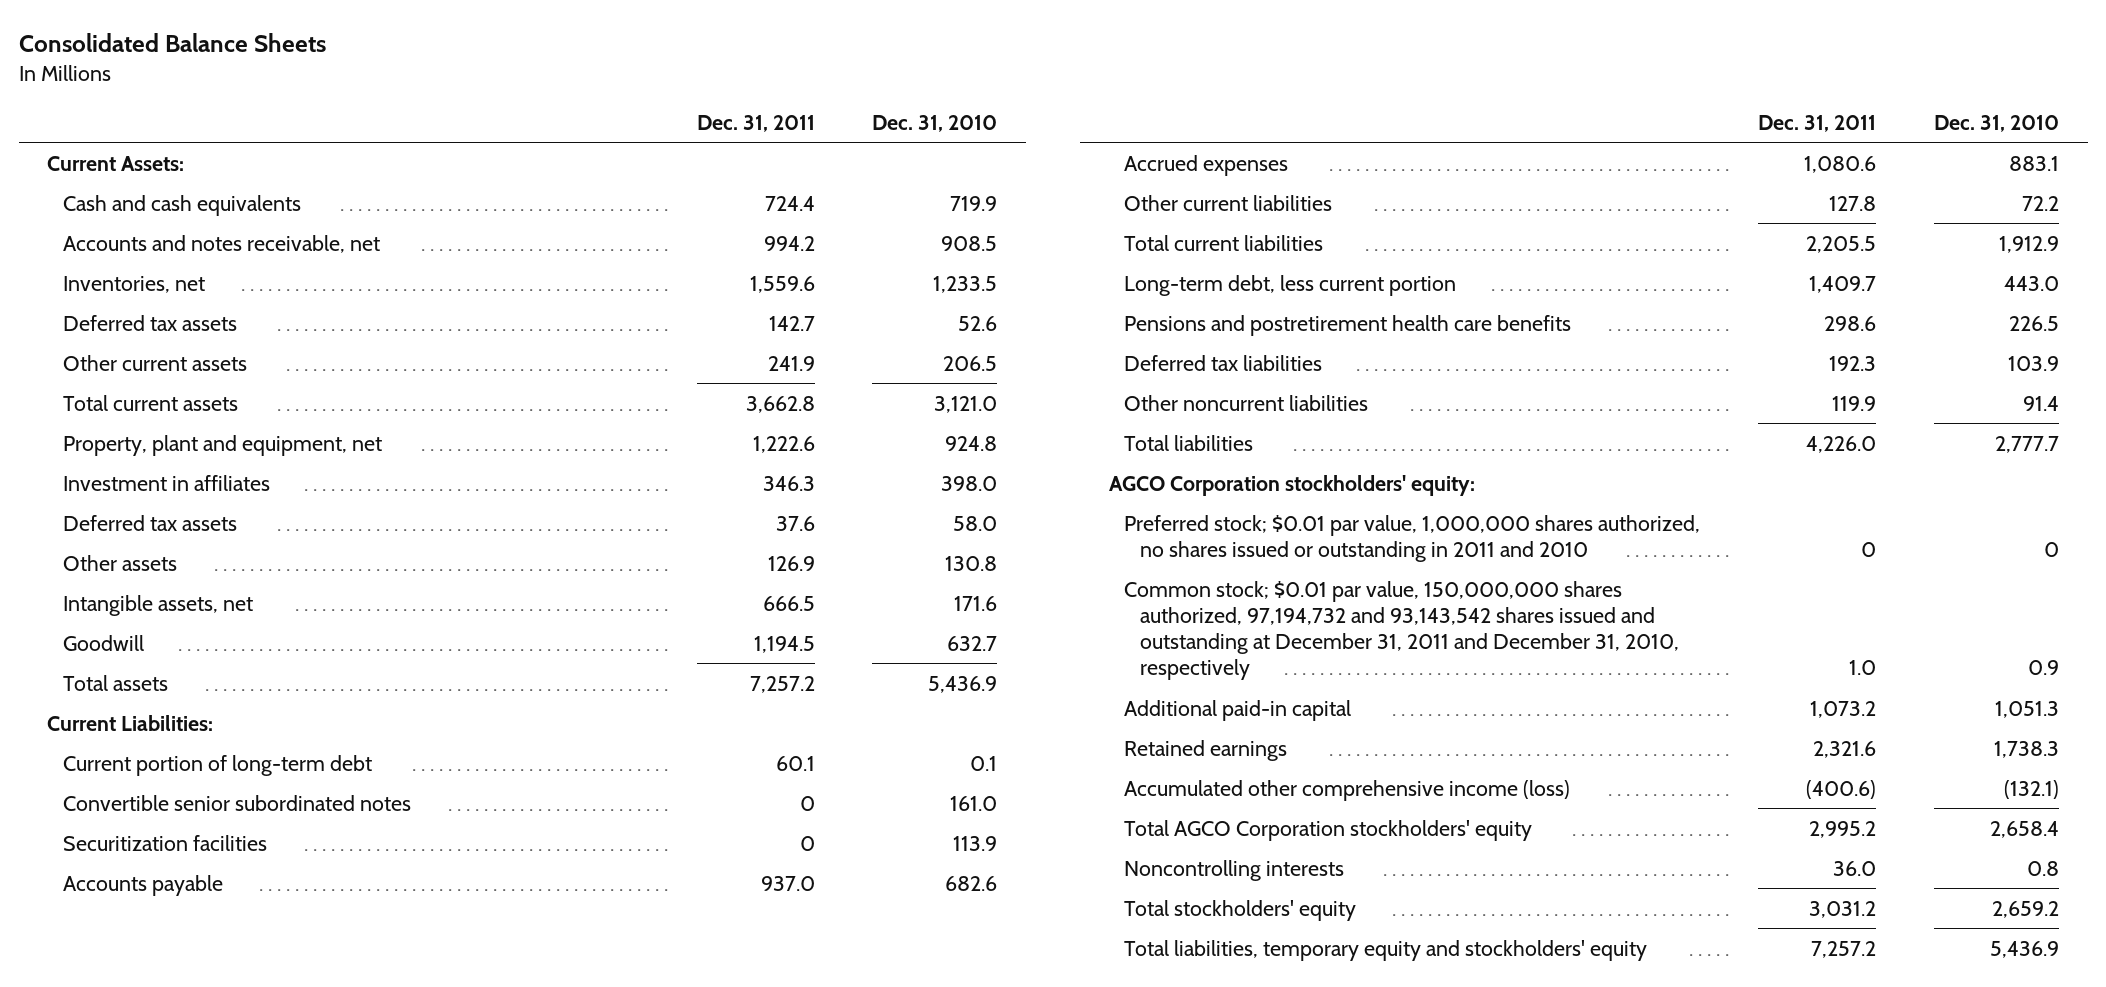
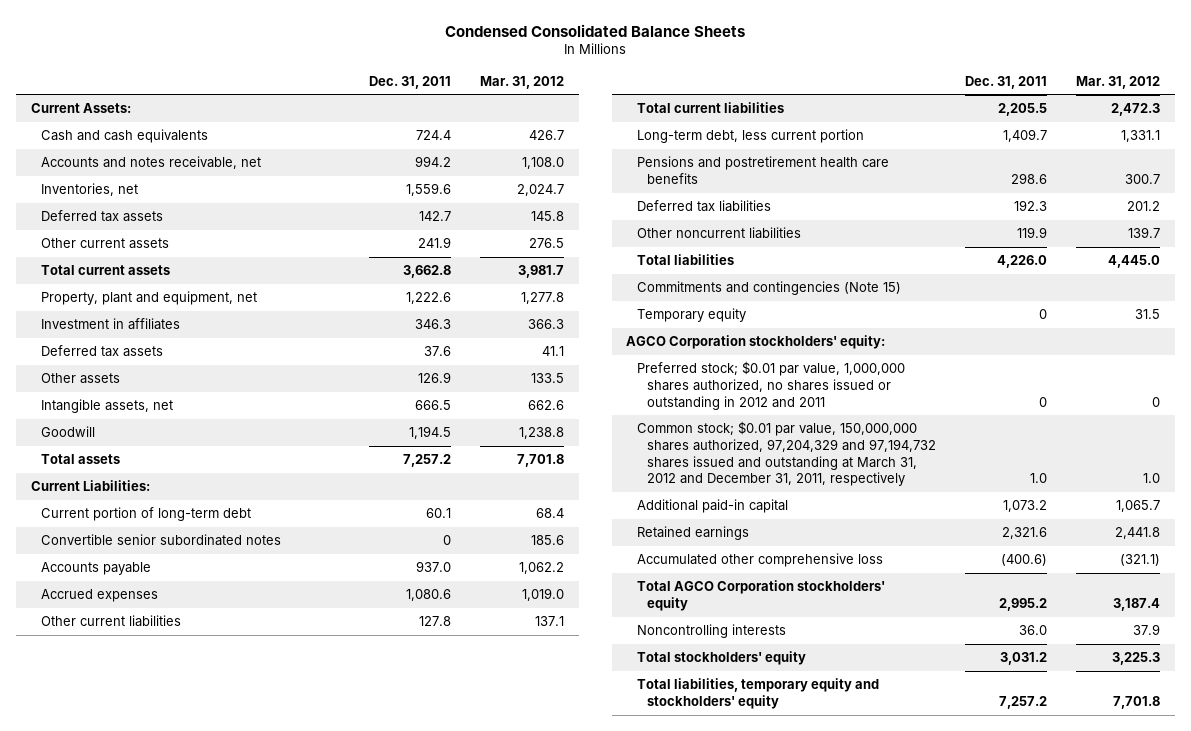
- Consolidated Balance Sheets
+ Condensed Consolidated Balance Sheets
- | Dec. 31, 2011 | Dec. 31, 2010
+ | Dec. 31, 2011 | Mar. 31, 2012
- Securitization facilities | 0 | 113.9
+ Commitments and contingencies (Note 15)
+ Temporary equity | 0 | 31.5
- Preferred stock; $0.01 par value, 1,000,000 shares authorized, no shares issued or outstanding in 2011 and 2010 | 0 | 0
- Common stock; $0.01 par value, 150,000,000 shares authorized, 97,194,732 and 93,143,542 shares issued and outstanding at December 31, 2011 and December 31, 2010, respectively | 1.0 | 0.9
+ Preferred stock; $0.01 par value, 1,000,000 shares authorized, no shares issued or outstanding in 2012 and 2011 | 0 | 0
+ Common stock; $0.01 par value, 150,000,000 shares authorized, 97,204,329 and 97,194,732 shares issued and outstanding at March 31, 2012 and December 31, 2011, respectively | 1.0 | 1.0
- Accumulated other comprehensive income (loss) | (400.6) | (132.1)
+ Accumulated other comprehensive loss | (400.6) | (321.1)

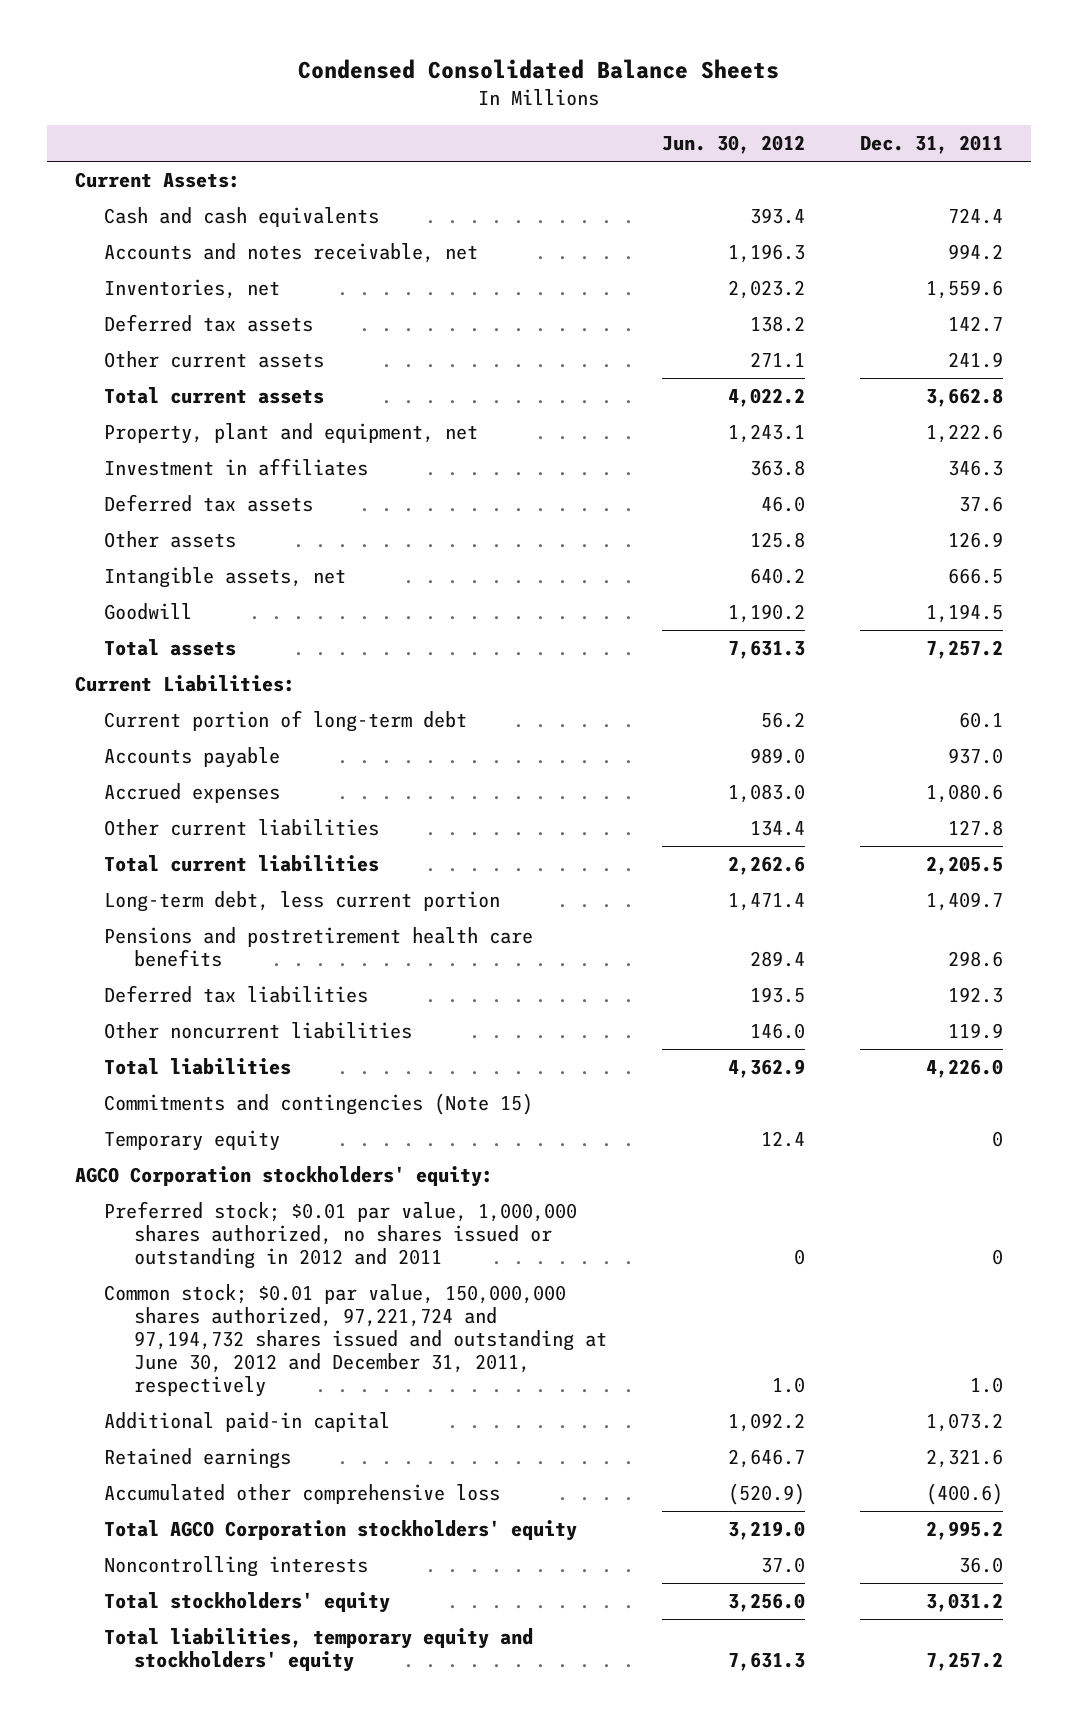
- | Dec. 31, 2011 | Mar. 31, 2012
+ | Jun. 30, 2012 | Dec. 31, 2011
- Convertible senior subordinated notes | 0 | 185.6
- Common stock; $0.01 par value, 150,000,000 shares authorized, 97,204,329 and 97,194,732 shares issued and outstanding at March 31, 2012 and December 31, 2011, respectively | 1.0 | 1.0
+ Common stock; $0.01 par value, 150,000,000 shares authorized, 97,221,724 and 97,194,732 shares issued and outstanding at June 30, 2012 and December 31, 2011, respectively | 1.0 | 1.0

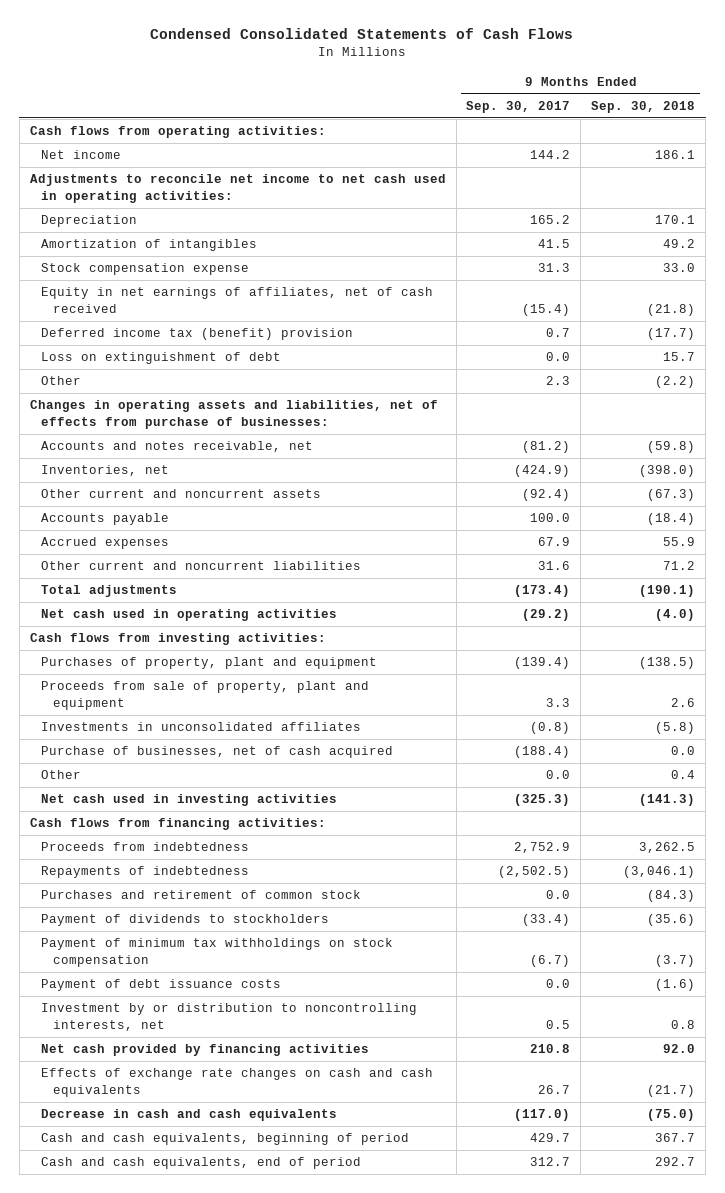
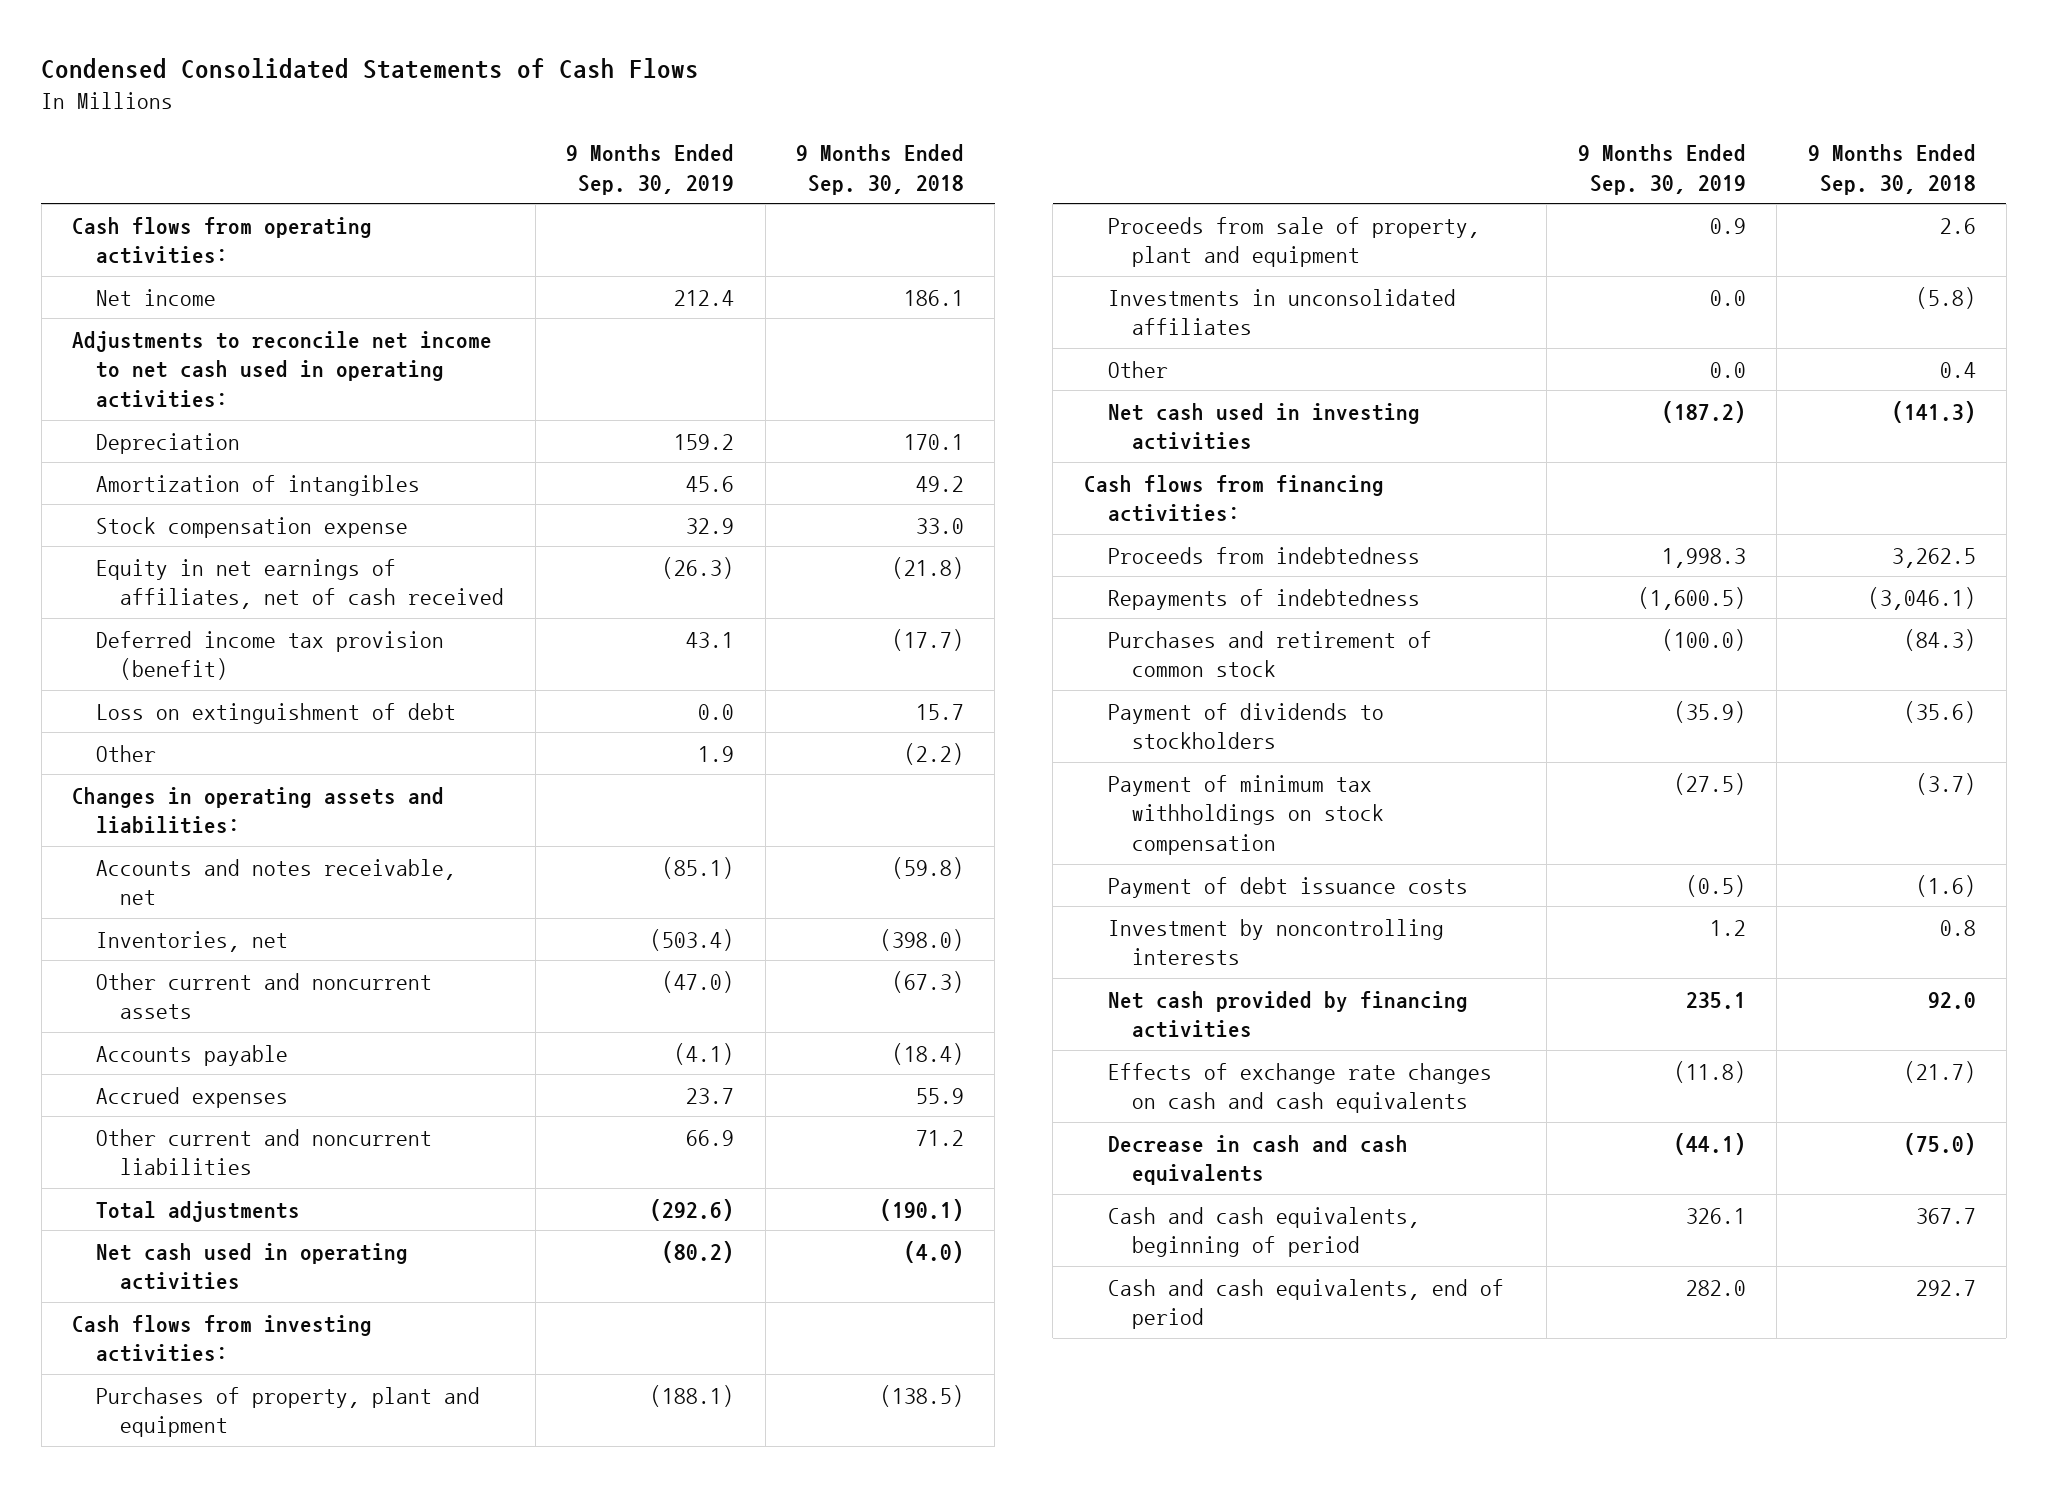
- | 9 Months Ended Sep. 30, 2017 | 9 Months Ended Sep. 30, 2018
+ | 9 Months Ended Sep. 30, 2019 | 9 Months Ended Sep. 30, 2018
- Deferred income tax (benefit) provision | 0.7 | (17.7)
+ Deferred income tax provision (benefit) | 43.1 | (17.7)
- Changes in operating assets and liabilities, net of effects from purchase of businesses:
+ Changes in operating assets and liabilities:
- Purchase of businesses, net of cash acquired | (188.4) | 0.0
- Investment by or distribution to noncontrolling interests, net | 0.5 | 0.8
+ Investment by noncontrolling interests | 1.2 | 0.8

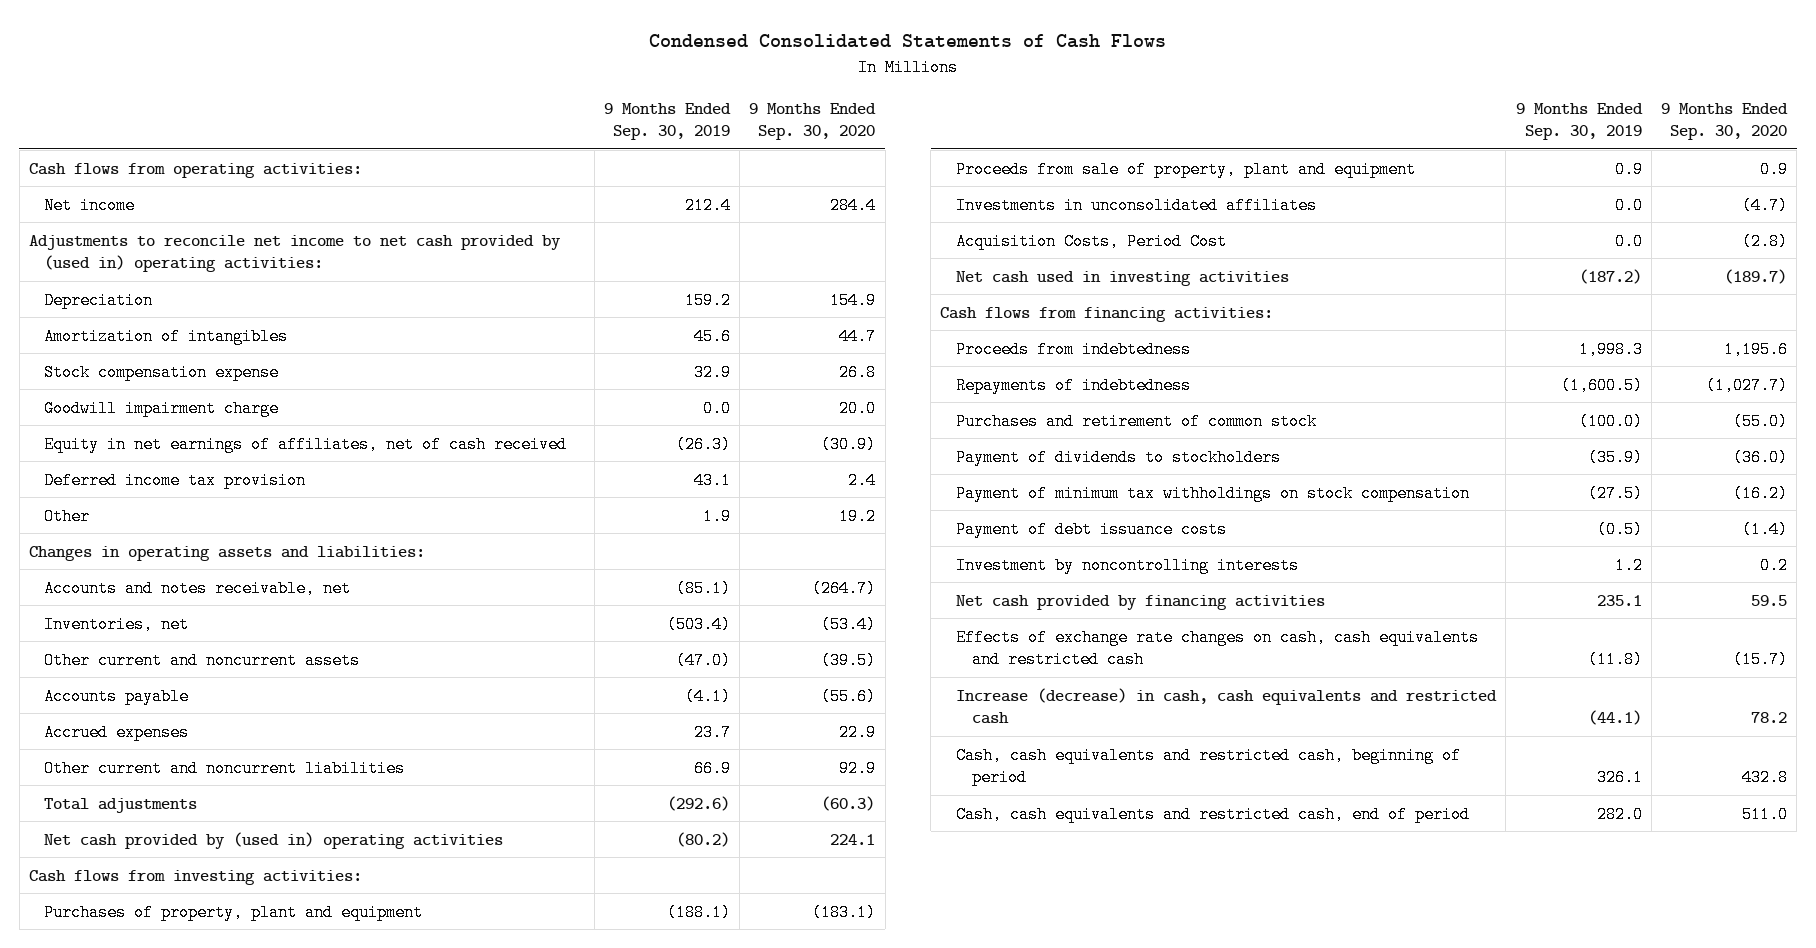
- | 9 Months Ended Sep. 30, 2019 | 9 Months Ended Sep. 30, 2018
+ | 9 Months Ended Sep. 30, 2019 | 9 Months Ended Sep. 30, 2020
- Adjustments to reconcile net income to net cash used in operating activities:
+ Adjustments to reconcile net income to net cash provided by (used in) operating activities:
+ Goodwill impairment charge | 0.0 | 20.0
- Deferred income tax provision (benefit) | 43.1 | (17.7)
- Loss on extinguishment of debt | 0.0 | 15.7
+ Deferred income tax provision | 43.1 | 2.4
- Net cash used in operating activities | (80.2) | (4.0)
+ Net cash provided by (used in) operating activities | (80.2) | 224.1
- Other | 0.0 | 0.4
+ Acquisition Costs, Period Cost | 0.0 | (2.8)
- Effects of exchange rate changes on cash and cash equivalents | (11.8) | (21.7)
- Decrease in cash and cash equivalents | (44.1) | (75.0)
- Cash and cash equivalents, beginning of period | 326.1 | 367.7
- Cash and cash equivalents, end of period | 282.0 | 292.7
+ Effects of exchange rate changes on cash, cash equivalents and restricted cash | (11.8) | (15.7)
+ Increase (decrease) in cash, cash equivalents and restricted cash | (44.1) | 78.2
+ Cash, cash equivalents and restricted cash, beginning of period | 326.1 | 432.8
+ Cash, cash equivalents and restricted cash, end of period | 282.0 | 511.0

